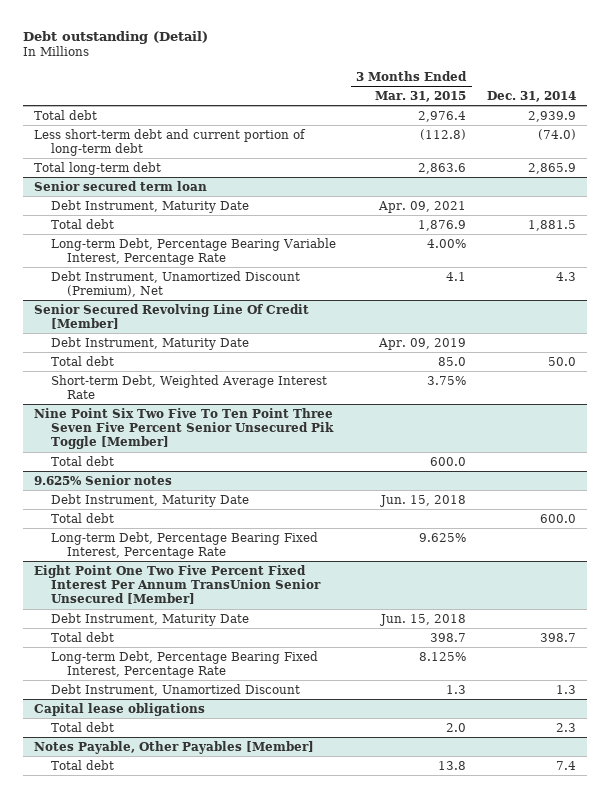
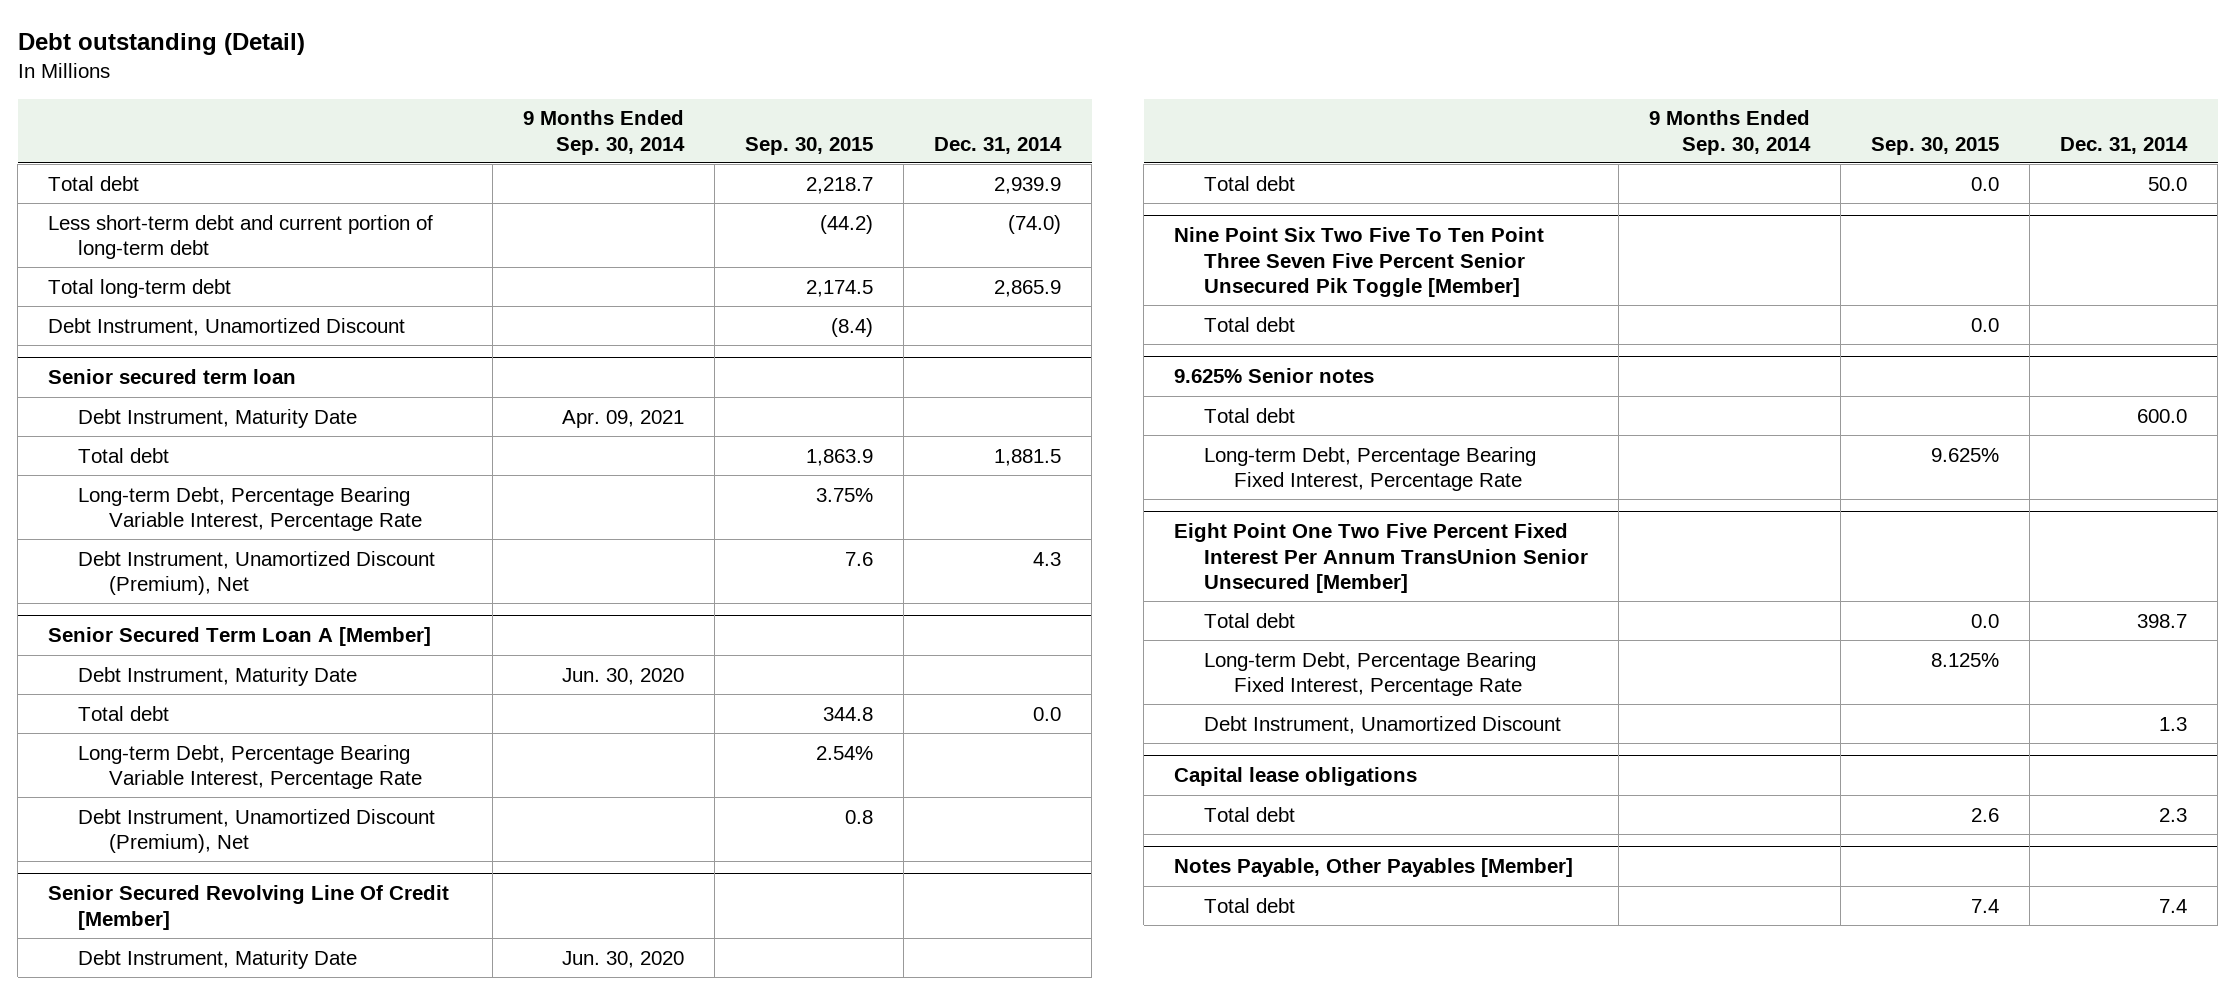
- | 3 Months Ended Mar. 31, 2015 | Dec. 31, 2014
+ | 9 Months Ended Sep. 30, 2014 | Sep. 30, 2015 | Dec. 31, 2014
+ Debt Instrument, Unamortized Discount | | (8.4) |
+ Senior Secured Term Loan A [Member]
+ Debt Instrument, Maturity Date | Jun. 30, 2020 | |
+ Total debt | | 344.8 | 0.0
+ Long-term Debt, Percentage Bearing Variable Interest, Percentage Rate | | 2.54% |
+ Debt Instrument, Unamortized Discount (Premium), Net | | 0.8 |
@ Senior Secured Revolving Line Of Credit [Member]
- Short-term Debt, Weighted Average Interest Rate | 3.75% |
@ 9.625% Senior notes
- Debt Instrument, Maturity Date | Jun. 15, 2018 |
@ Eight Point One Two Five Percent Fixed Interest Per Annum TransUnion Senior Unsecured [Member]
- Debt Instrument, Maturity Date | Jun. 15, 2018 |

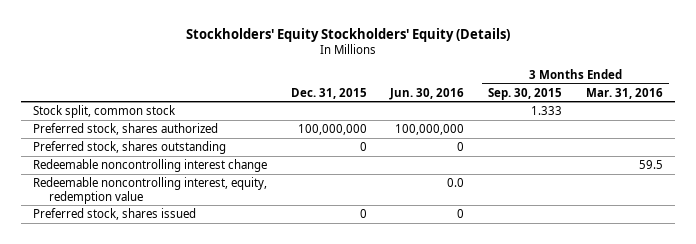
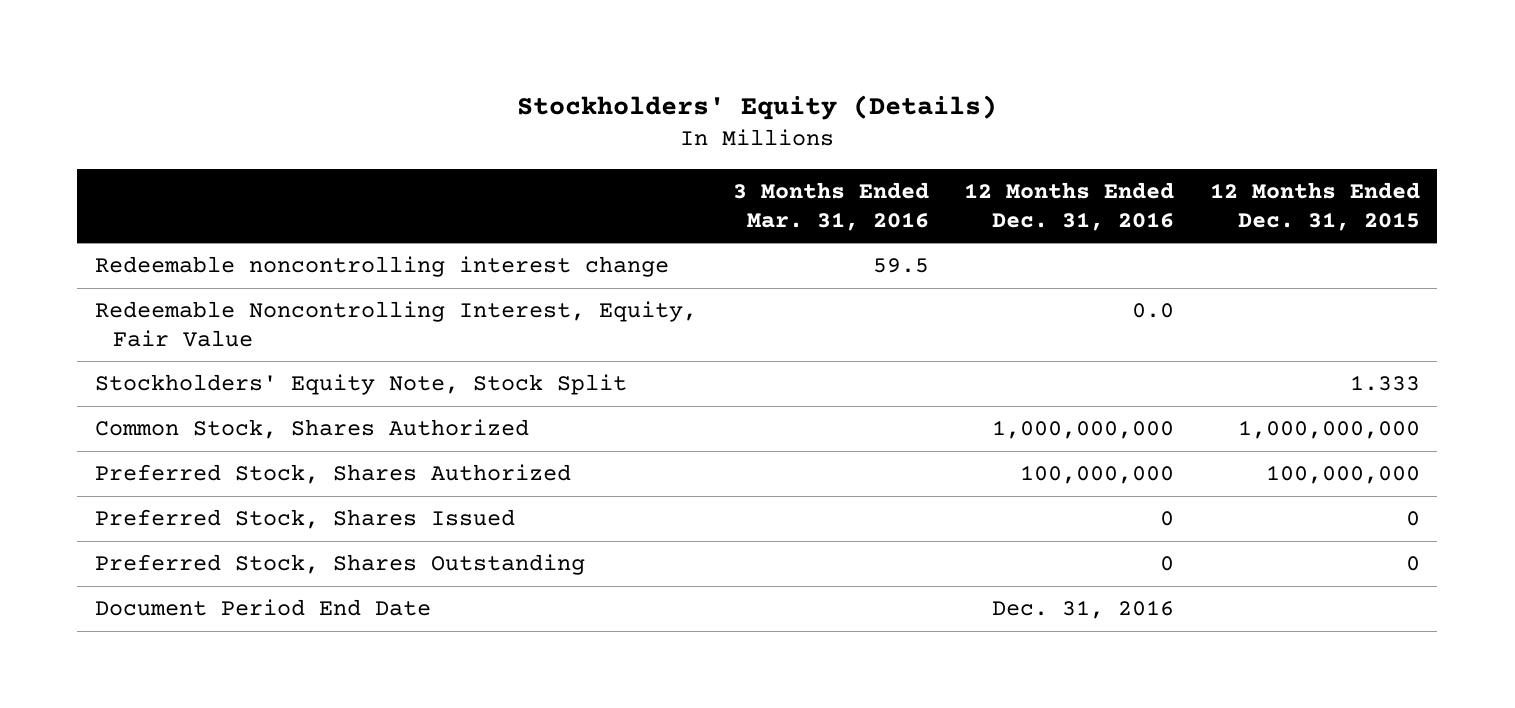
- Stockholders' Equity Stockholders' Equity (Details)
+ Stockholders' Equity (Details)
- | Dec. 31, 2015 | Jun. 30, 2016 | 3 Months Ended Sep. 30, 2015 | 3 Months Ended Mar. 31, 2016
+ | 3 Months Ended Mar. 31, 2016 | 12 Months Ended Dec. 31, 2016 | 12 Months Ended Dec. 31, 2015
- Stock split, common stock | | | 1.333 |
- Preferred stock, shares authorized | 100,000,000 | 100,000,000 | |
- Preferred stock, shares outstanding | 0 | 0 | |
- Redeemable noncontrolling interest, equity, redemption value | | 0.0 | |
- Preferred stock, shares issued | 0 | 0 | |
+ Redeemable Noncontrolling Interest, Equity, Fair Value | | 0.0 |
+ Stockholders' Equity Note, Stock Split | | | 1.333
+ Common Stock, Shares Authorized | | 1,000,000,000 | 1,000,000,000
+ Preferred Stock, Shares Authorized | | 100,000,000 | 100,000,000
+ Preferred Stock, Shares Issued | | 0 | 0
+ Preferred Stock, Shares Outstanding | | 0 | 0
+ Document Period End Date | | Dec. 31, 2016 |

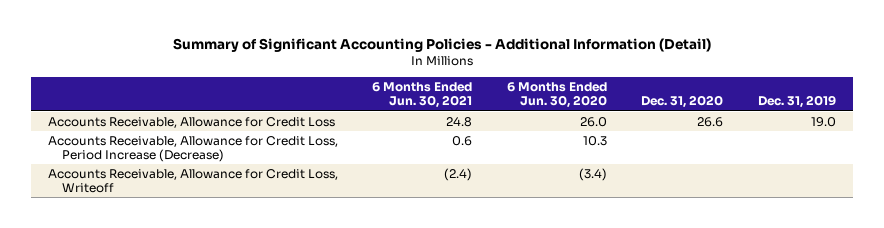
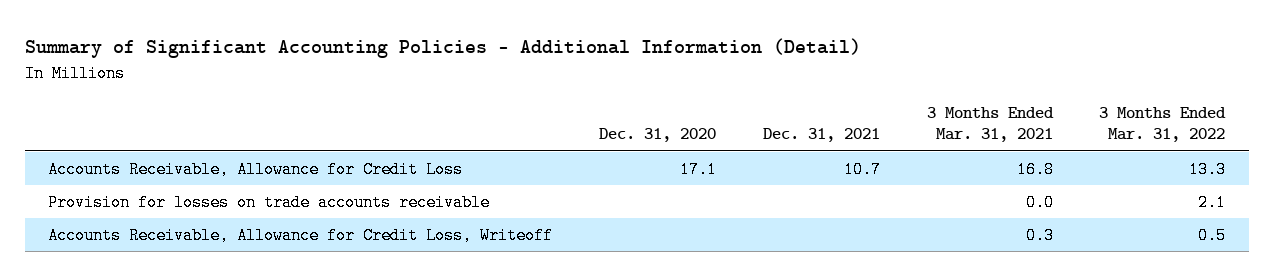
- | 6 Months Ended Jun. 30, 2021 | 6 Months Ended Jun. 30, 2020 | Dec. 31, 2020 | Dec. 31, 2019
+ | Dec. 31, 2020 | Dec. 31, 2021 | 3 Months Ended Mar. 31, 2021 | 3 Months Ended Mar. 31, 2022
- Accounts Receivable, Allowance for Credit Loss | 24.8 | 26.0 | 26.6 | 19.0
- Accounts Receivable, Allowance for Credit Loss, Period Increase (Decrease) | 0.6 | 10.3 | |
+ Accounts Receivable, Allowance for Credit Loss | 17.1 | 10.7 | 16.8 | 13.3
+ Provision for losses on trade accounts receivable | | | 0.0 | 2.1

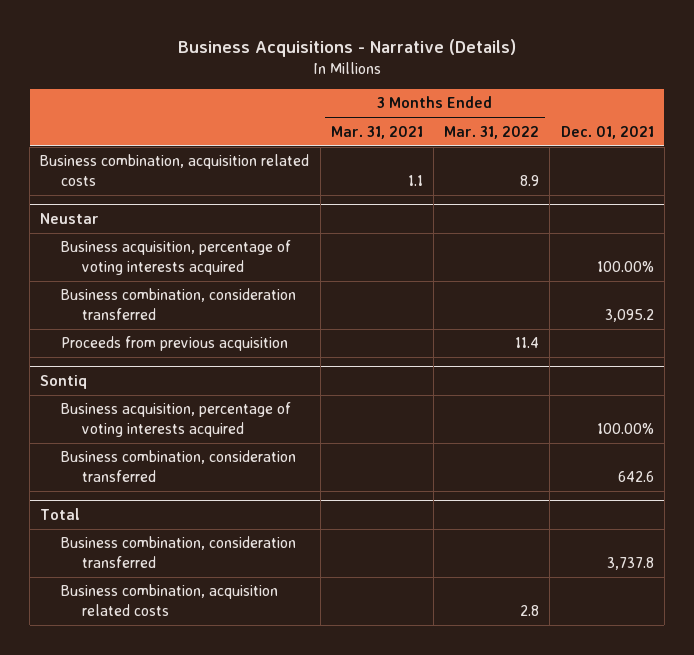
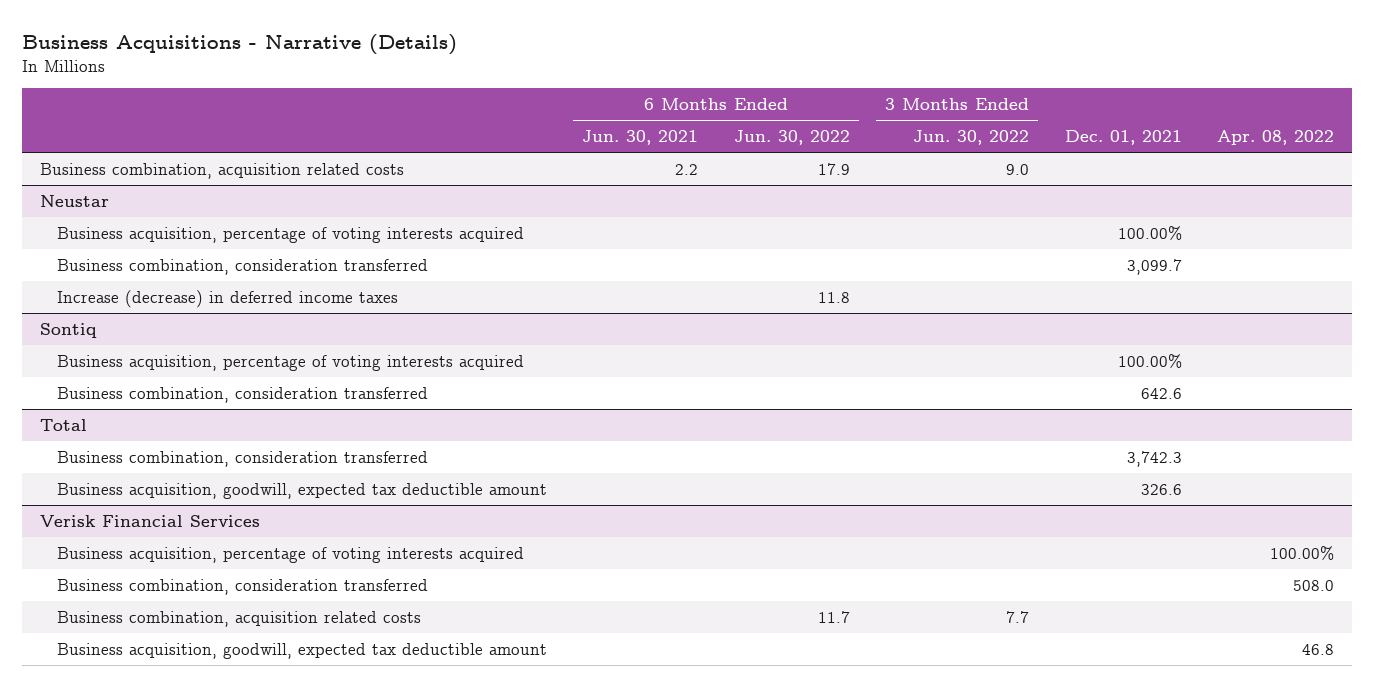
- | 3 Months Ended Mar. 31, 2021 | 3 Months Ended Mar. 31, 2022 | Dec. 01, 2021
+ | 6 Months Ended Jun. 30, 2021 | 6 Months Ended Jun. 30, 2022 | 3 Months Ended Jun. 30, 2022 | Dec. 01, 2021 | Apr. 08, 2022
@ Neustar
- Business combination, consideration transferred | | | 3,095.2
- Proceeds from previous acquisition | | 11.4 |
+ Business combination, consideration transferred | | | | 3,099.7 |
+ Increase (decrease) in deferred income taxes | | 11.8 | | |
@ Total
- Business combination, consideration transferred | | | 3,737.8
- Business combination, acquisition related costs | | 2.8 |
+ Business combination, consideration transferred | | | | 3,742.3 |
+ Business acquisition, goodwill, expected tax deductible amount | | | | 326.6 |
+ Verisk Financial Services
+ Business acquisition, percentage of voting interests acquired | | | | | 100.00%
+ Business combination, consideration transferred | | | | | 508.0
+ Business combination, acquisition related costs | | 11.7 | 7.7 | |
+ Business acquisition, goodwill, expected tax deductible amount | | | | | 46.8

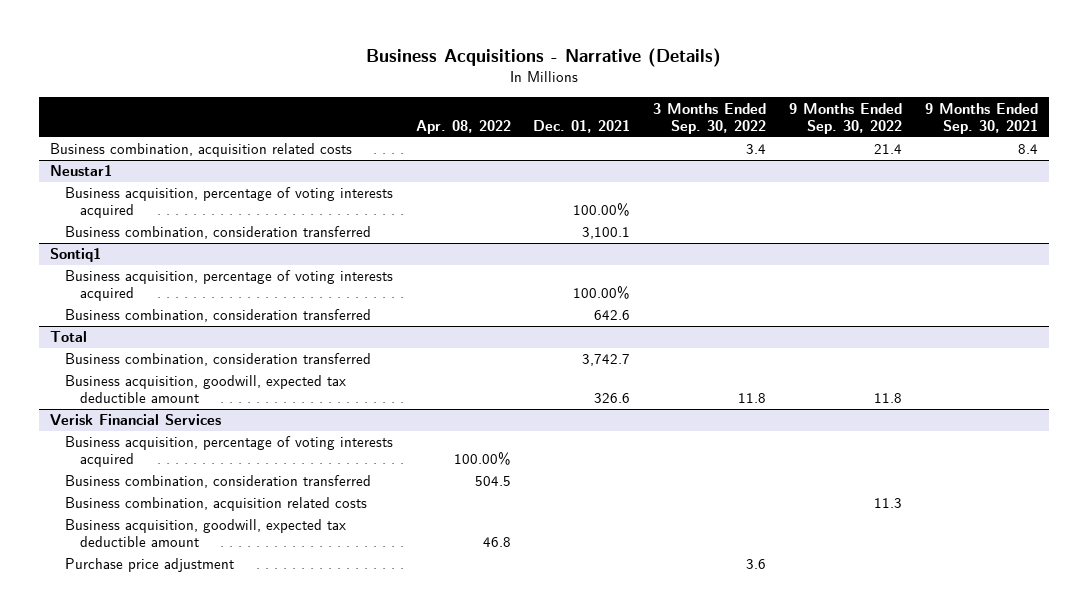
- | 6 Months Ended Jun. 30, 2021 | 6 Months Ended Jun. 30, 2022 | 3 Months Ended Jun. 30, 2022 | Dec. 01, 2021 | Apr. 08, 2022
+ | Apr. 08, 2022 | Dec. 01, 2021 | 3 Months Ended Sep. 30, 2022 | 9 Months Ended Sep. 30, 2022 | 9 Months Ended Sep. 30, 2021
- Neustar
+ Neustar1
- Business combination, consideration transferred | | | | 3,099.7 |
- Increase (decrease) in deferred income taxes | | 11.8 | | |
- Sontiq
+ Business combination, consideration transferred | | 3,100.1 | | |
+ Sontiq1
@ Total
- Business combination, consideration transferred | | | | 3,742.3 |
+ Business combination, consideration transferred | | 3,742.7 | | |
@ Verisk Financial Services
- Business combination, consideration transferred | | | | | 508.0
+ Business combination, consideration transferred | 504.5 | | | |
+ Purchase price adjustment | | | 3.6 | |

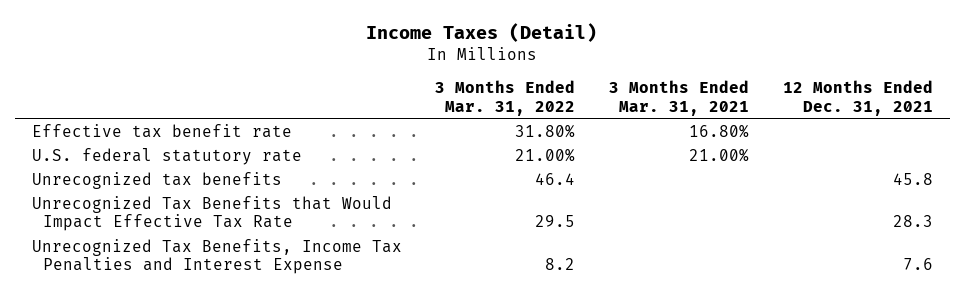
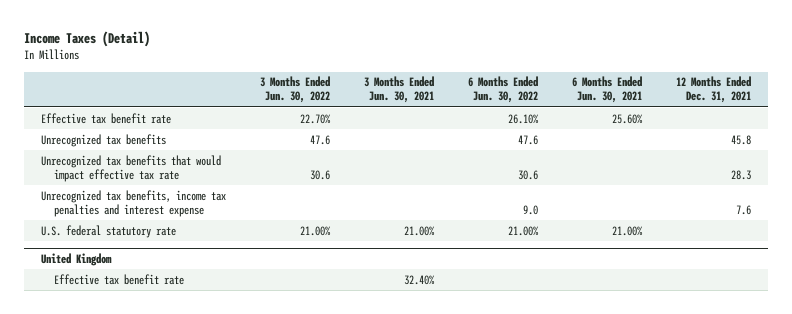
- | 3 Months Ended Mar. 31, 2022 | 3 Months Ended Mar. 31, 2021 | 12 Months Ended Dec. 31, 2021
+ | 3 Months Ended Jun. 30, 2022 | 3 Months Ended Jun. 30, 2021 | 6 Months Ended Jun. 30, 2022 | 6 Months Ended Jun. 30, 2021 | 12 Months Ended Dec. 31, 2021
- Unrecognized Tax Benefits that Would Impact Effective Tax Rate | 29.5 | | 28.3
- Unrecognized Tax Benefits, Income Tax Penalties and Interest Expense | 8.2 | | 7.6
+ Unrecognized tax benefits that would impact effective tax rate | 30.6 | | 30.6 | | 28.3
+ Unrecognized tax benefits, income tax penalties and interest expense | | | 9.0 | | 7.6
moved down: U.S. federal statutory rate | 21.00% | 21.00% | 21.00% | 21.00% |
+ United Kingdom
+ Effective tax benefit rate | | 32.40% | | |

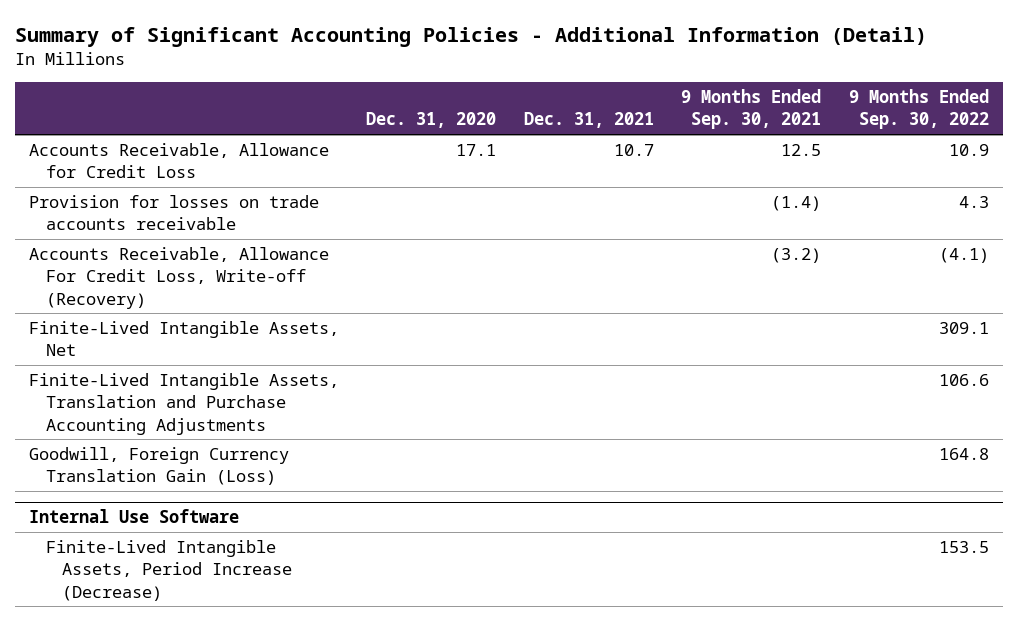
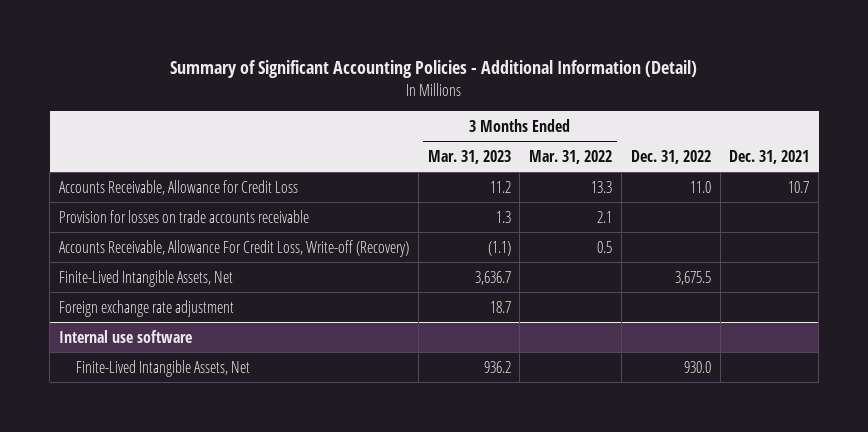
- | Dec. 31, 2020 | Dec. 31, 2021 | 9 Months Ended Sep. 30, 2021 | 9 Months Ended Sep. 30, 2022
+ | 3 Months Ended Mar. 31, 2023 | 3 Months Ended Mar. 31, 2022 | Dec. 31, 2022 | Dec. 31, 2021
- Finite-Lived Intangible Assets, Translation and Purchase Accounting Adjustments | | | | 106.6
- Goodwill, Foreign Currency Translation Gain (Loss) | | | | 164.8
- Internal Use Software
- Finite-Lived Intangible Assets, Period Increase (Decrease) | | | | 153.5
+ Foreign exchange rate adjustment | 18.7 | | |
+ Internal use software
+ Finite-Lived Intangible Assets, Net | 936.2 | | 930.0 |

